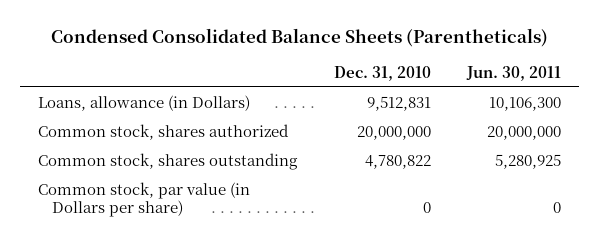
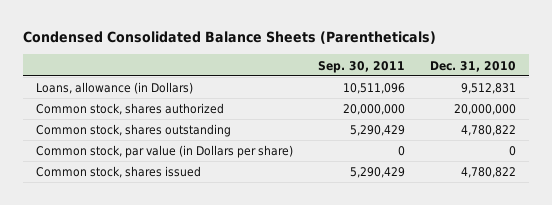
- | Dec. 31, 2010 | Jun. 30, 2011
+ | Sep. 30, 2011 | Dec. 31, 2010
+ Common stock, shares issued | 5,290,429 | 4,780,822

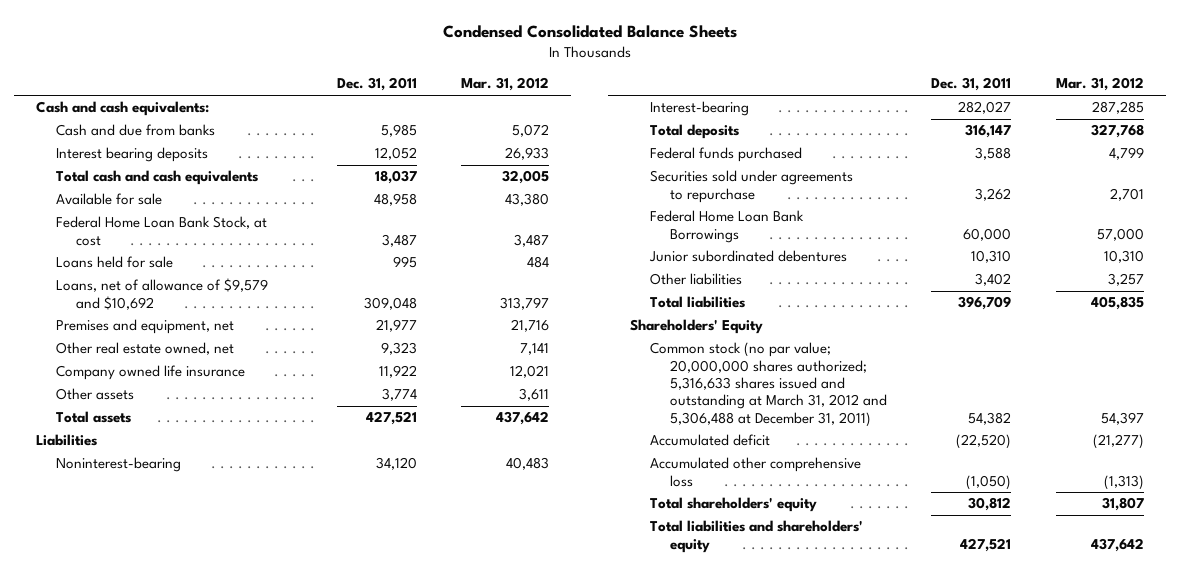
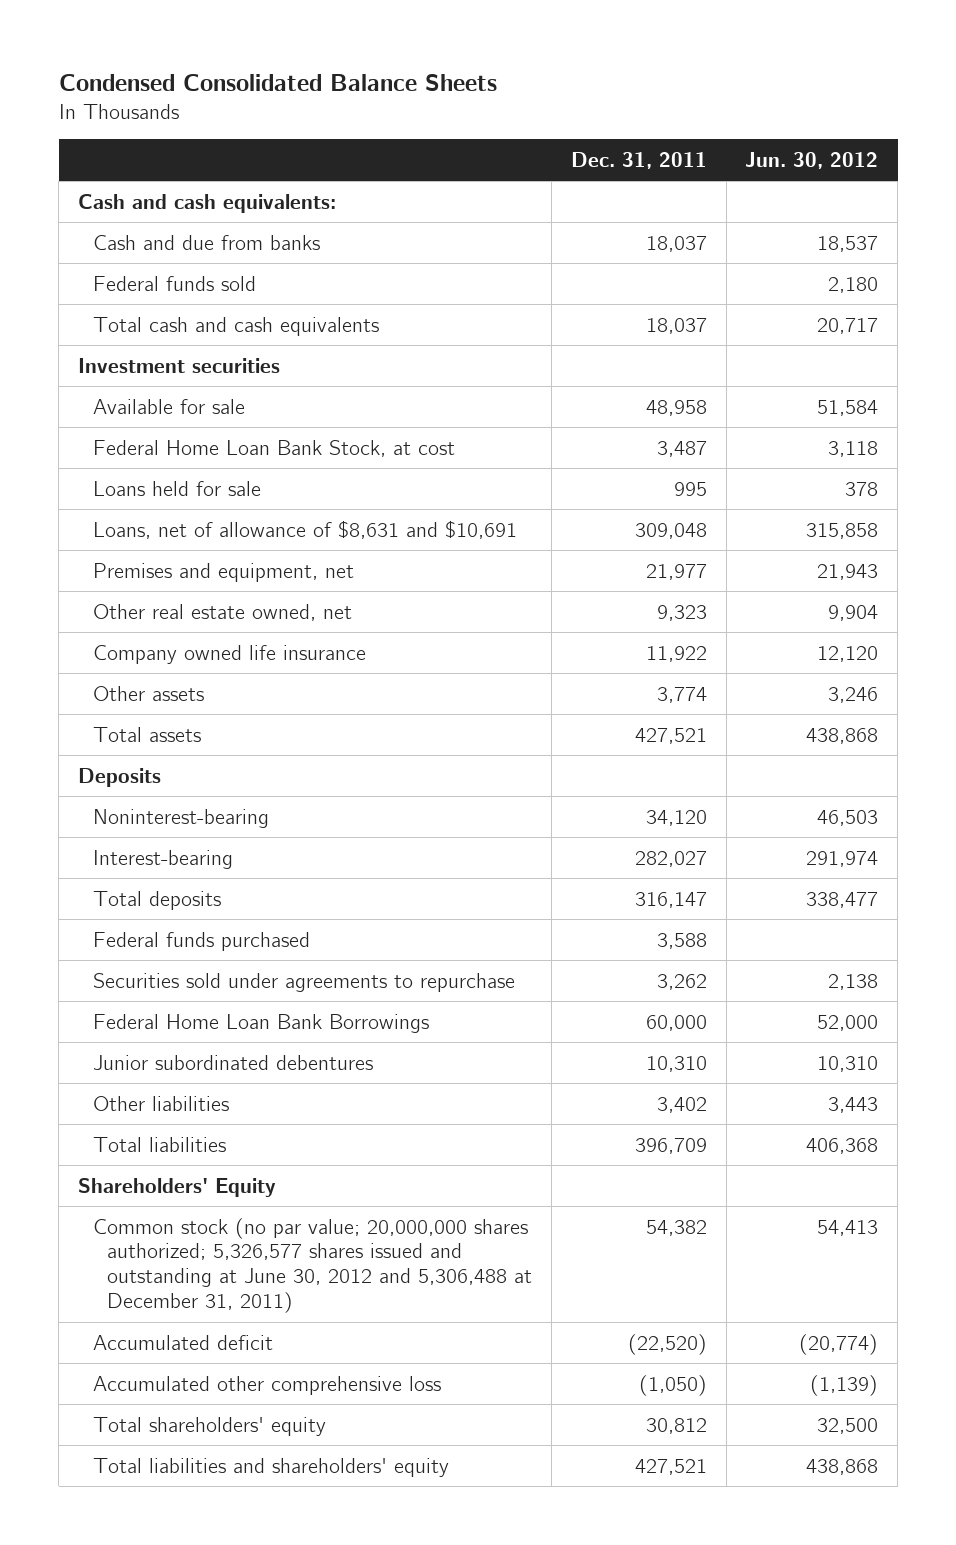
- | Dec. 31, 2011 | Mar. 31, 2012
+ | Dec. 31, 2011 | Jun. 30, 2012
- Cash and due from banks | 5,985 | 5,072
- Interest bearing deposits | 12,052 | 26,933
+ Cash and due from banks | 18,037 | 18,537
+ Federal funds sold | | 2,180
+ Investment securities
- Loans, net of allowance of $9,579 and $10,692 | 309,048 | 313,797
+ Loans, net of allowance of $8,631 and $10,691 | 309,048 | 315,858
- Liabilities
+ Deposits
- Common stock (no par value; 20,000,000 shares authorized; 5,316,633 shares issued and outstanding at March 31, 2012 and 5,306,488 at December 31, 2011) | 54,382 | 54,397
+ Common stock (no par value; 20,000,000 shares authorized; 5,326,577 shares issued and outstanding at June 30, 2012 and 5,306,488 at December 31, 2011) | 54,382 | 54,413

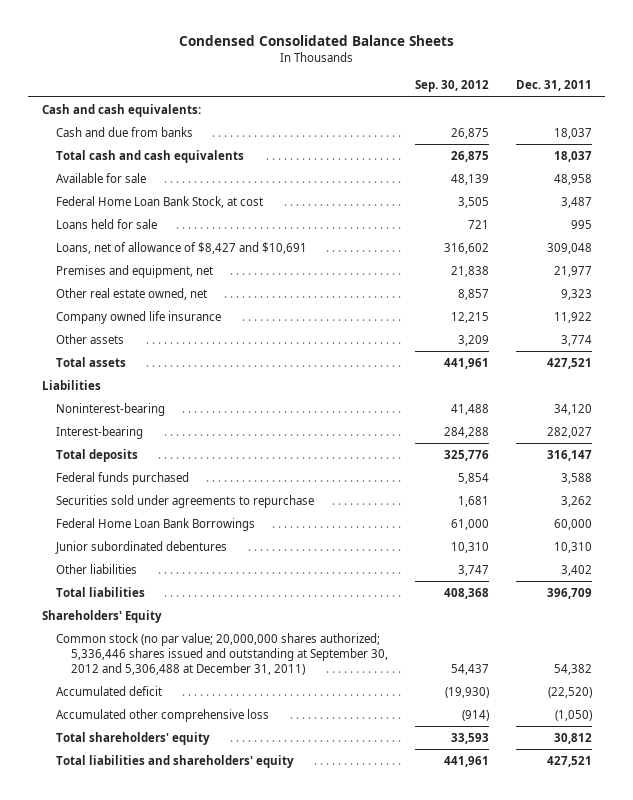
- | Dec. 31, 2011 | Jun. 30, 2012
+ | Sep. 30, 2012 | Dec. 31, 2011
- Federal funds sold | | 2,180
- Investment securities
- Loans, net of allowance of $8,631 and $10,691 | 309,048 | 315,858
+ Loans, net of allowance of $8,427 and $10,691 | 316,602 | 309,048
- Deposits
+ Liabilities
- Common stock (no par value; 20,000,000 shares authorized; 5,326,577 shares issued and outstanding at June 30, 2012 and 5,306,488 at December 31, 2011) | 54,382 | 54,413
+ Common stock (no par value; 20,000,000 shares authorized; 5,336,446 shares issued and outstanding at September 30, 2012 and 5,306,488 at December 31, 2011) | 54,437 | 54,382

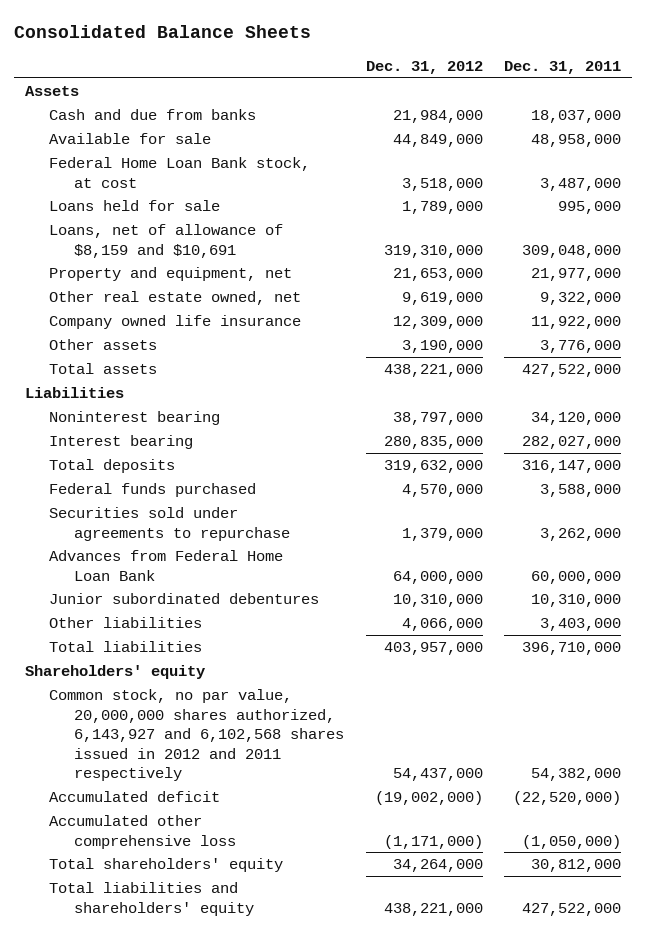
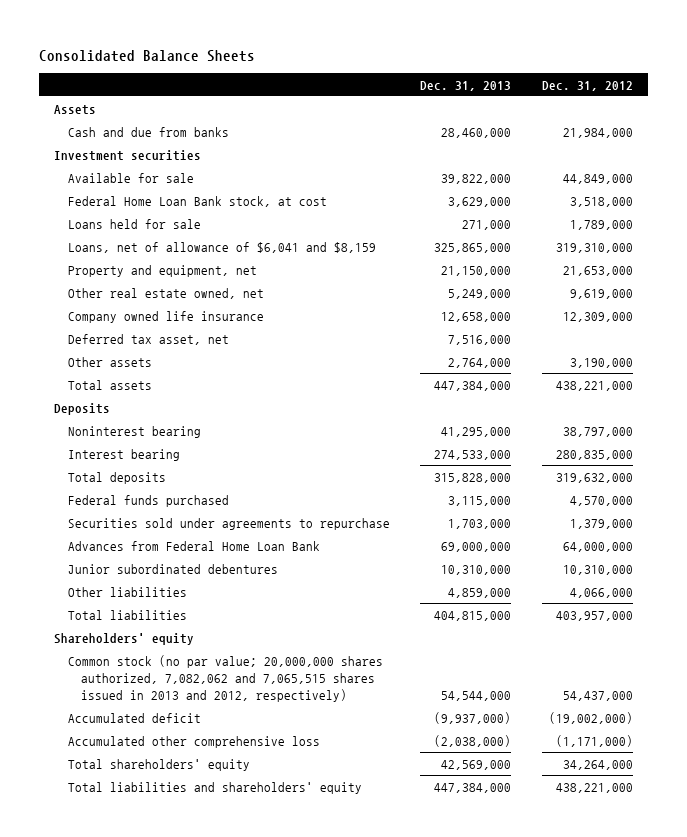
- | Dec. 31, 2012 | Dec. 31, 2011
+ | Dec. 31, 2013 | Dec. 31, 2012
+ Investment securities
- Loans, net of allowance of $8,159 and $10,691 | 319,310,000 | 309,048,000
+ Loans, net of allowance of $6,041 and $8,159 | 325,865,000 | 319,310,000
+ Deferred tax asset, net | 7,516,000 |
- Liabilities
+ Deposits
- Common stock, no par value, 20,000,000 shares authorized, 6,143,927 and 6,102,568 shares issued in 2012 and 2011 respectively | 54,437,000 | 54,382,000
+ Common stock (no par value; 20,000,000 shares authorized, 7,082,062 and 7,065,515 shares issued in 2013 and 2012, respectively) | 54,544,000 | 54,437,000

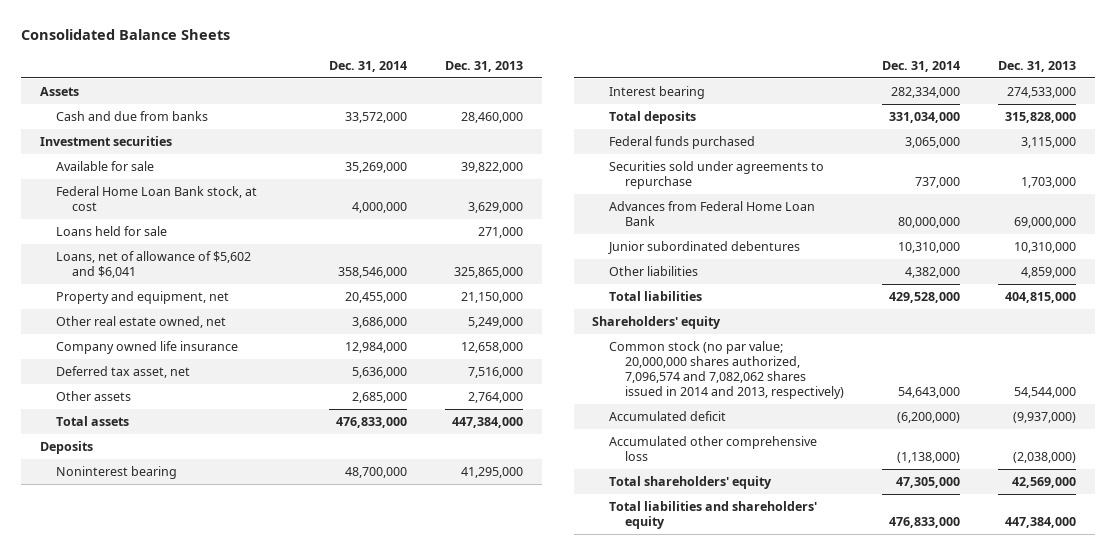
- | Dec. 31, 2013 | Dec. 31, 2012
+ | Dec. 31, 2014 | Dec. 31, 2013
- Loans, net of allowance of $6,041 and $8,159 | 325,865,000 | 319,310,000
+ Loans, net of allowance of $5,602 and $6,041 | 358,546,000 | 325,865,000
- Common stock (no par value; 20,000,000 shares authorized, 7,082,062 and 7,065,515 shares issued in 2013 and 2012, respectively) | 54,544,000 | 54,437,000
+ Common stock (no par value; 20,000,000 shares authorized, 7,096,574 and 7,082,062 shares issued in 2014 and 2013, respectively) | 54,643,000 | 54,544,000

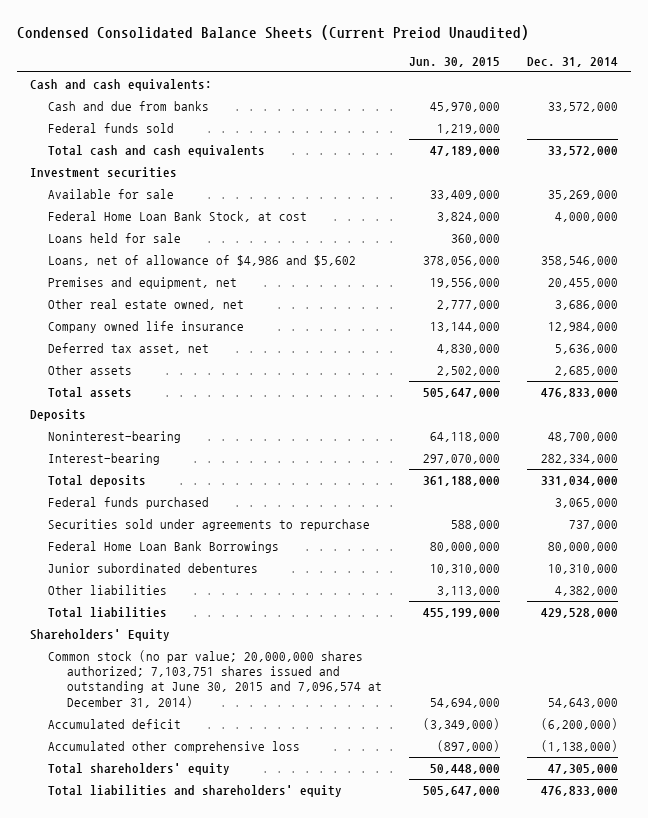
- Consolidated Balance Sheets
+ Condensed Consolidated Balance Sheets (Current Preiod Unaudited)
- | Dec. 31, 2014 | Dec. 31, 2013
+ | Jun. 30, 2015 | Dec. 31, 2014
- Assets
+ Cash and cash equivalents:
+ Federal funds sold | 1,219,000 |
+ Total cash and cash equivalents | 47,189,000 | 33,572,000
- Federal Home Loan Bank stock, at cost | 4,000,000 | 3,629,000
+ Federal Home Loan Bank Stock, at cost | 3,824,000 | 4,000,000
- Loans, net of allowance of $5,602 and $6,041 | 358,546,000 | 325,865,000
- Property and equipment, net | 20,455,000 | 21,150,000
+ Loans, net of allowance of $4,986 and $5,602 | 378,056,000 | 358,546,000
+ Premises and equipment, net | 19,556,000 | 20,455,000
- Noninterest bearing | 48,700,000 | 41,295,000
- Interest bearing | 282,334,000 | 274,533,000
+ Noninterest-bearing | 64,118,000 | 48,700,000
+ Interest-bearing | 297,070,000 | 282,334,000
- Advances from Federal Home Loan Bank | 80,000,000 | 69,000,000
+ Federal Home Loan Bank Borrowings | 80,000,000 | 80,000,000
- Shareholders' equity
- Common stock (no par value; 20,000,000 shares authorized, 7,096,574 and 7,082,062 shares issued in 2014 and 2013, respectively) | 54,643,000 | 54,544,000
+ Shareholders' Equity
+ Common stock (no par value; 20,000,000 shares authorized; 7,103,751 shares issued and outstanding at June 30, 2015 and 7,096,574 at December 31, 2014) | 54,694,000 | 54,643,000

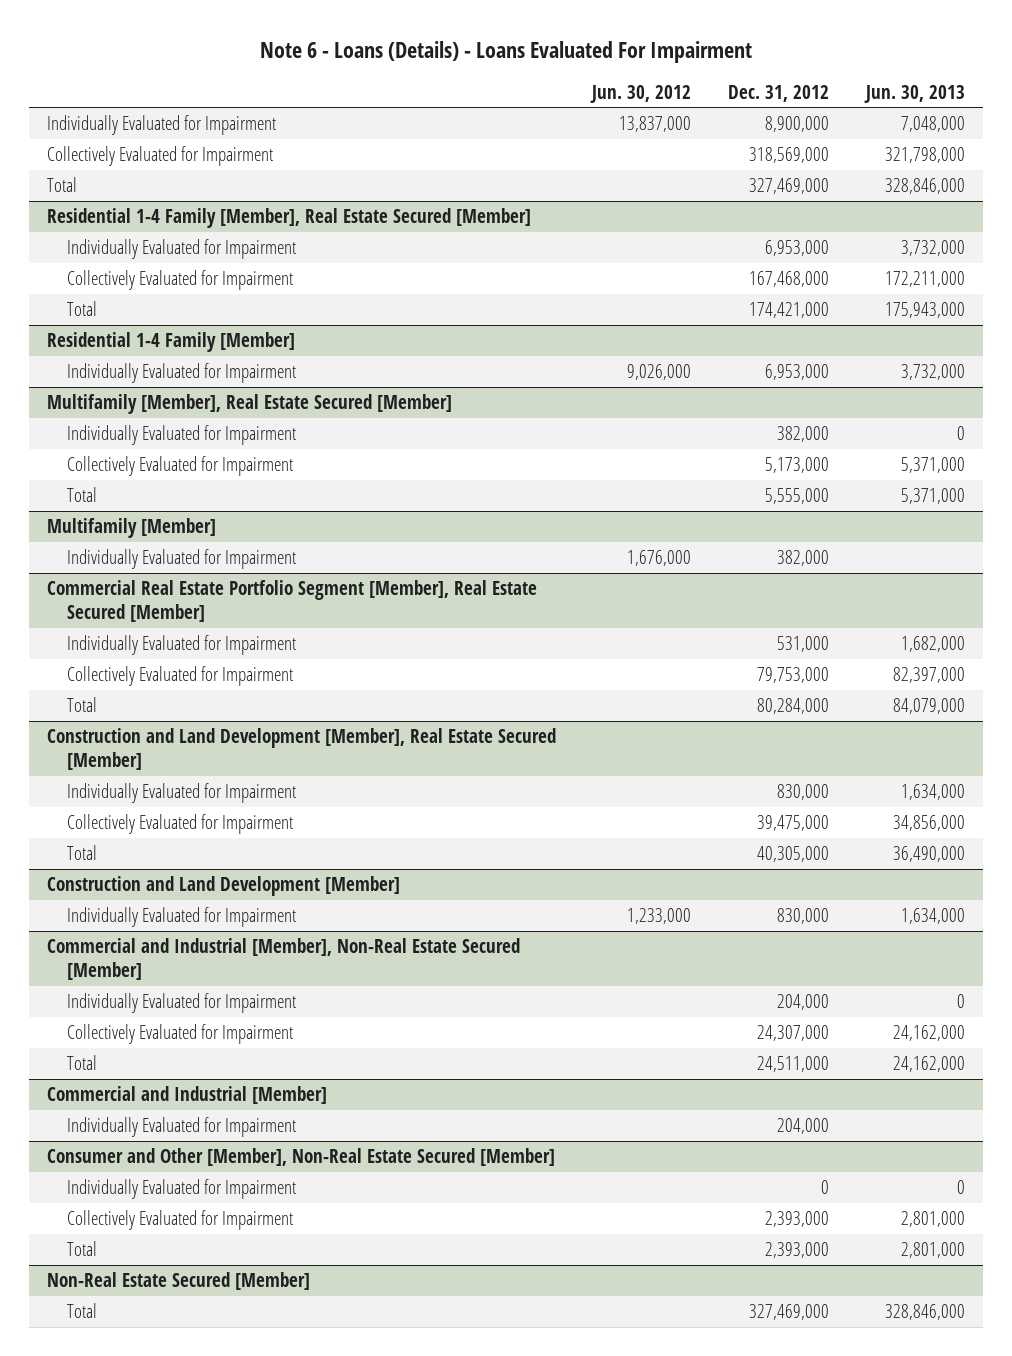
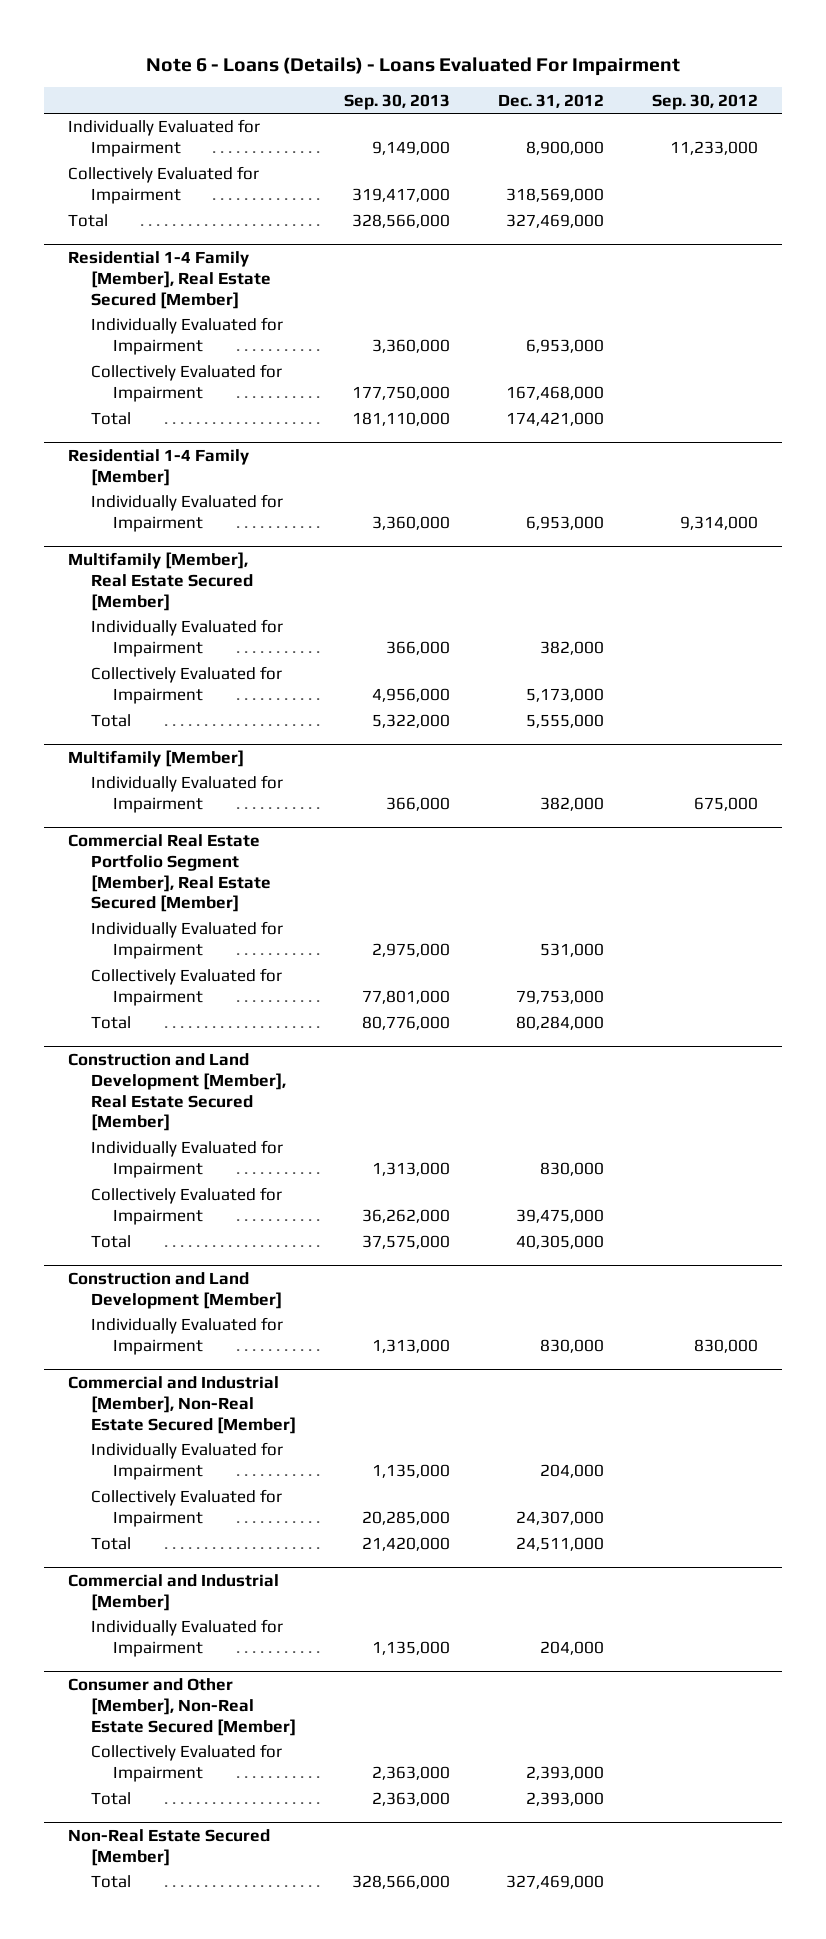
- | Jun. 30, 2012 | Dec. 31, 2012 | Jun. 30, 2013
+ | Sep. 30, 2013 | Dec. 31, 2012 | Sep. 30, 2012
@ Consumer and Other [Member], Non-Real Estate Secured [Member]
- Individually Evaluated for Impairment | | 0 | 0

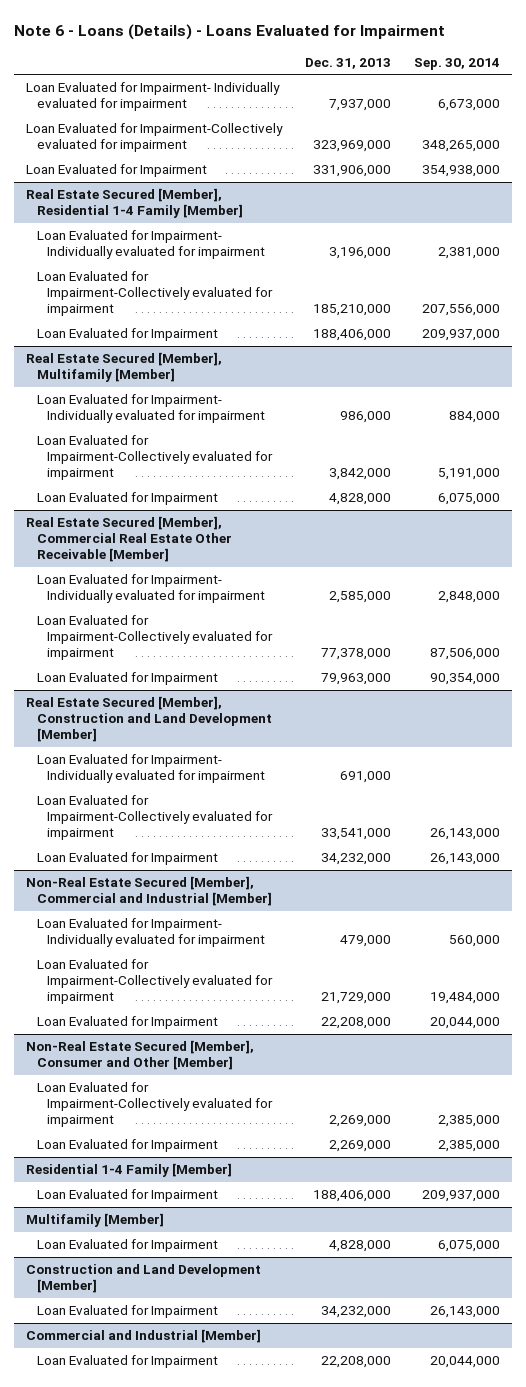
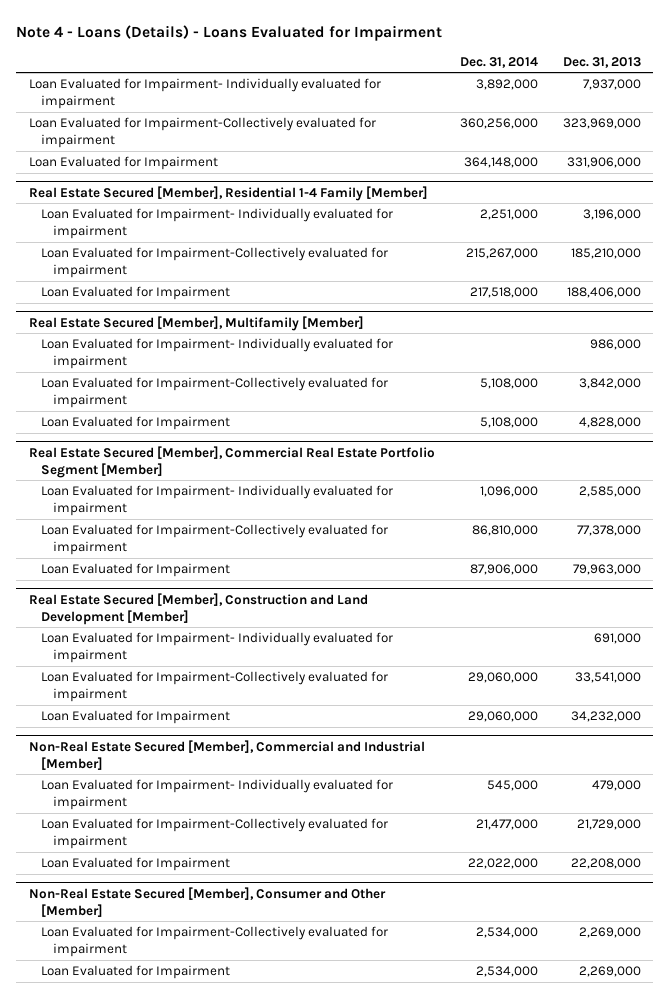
- Note 6 - Loans (Details) - Loans Evaluated for Impairment
+ Note 4 - Loans (Details) - Loans Evaluated for Impairment
- | Dec. 31, 2013 | Sep. 30, 2014
+ | Dec. 31, 2014 | Dec. 31, 2013
- Real Estate Secured [Member], Commercial Real Estate Other Receivable [Member]
+ Real Estate Secured [Member], Commercial Real Estate Portfolio Segment [Member]
- Residential 1-4 Family [Member]
- Loan Evaluated for Impairment | 188,406,000 | 209,937,000
- Multifamily [Member]
- Loan Evaluated for Impairment | 4,828,000 | 6,075,000
- Construction and Land Development [Member]
- Loan Evaluated for Impairment | 34,232,000 | 26,143,000
- Commercial and Industrial [Member]
- Loan Evaluated for Impairment | 22,208,000 | 20,044,000

